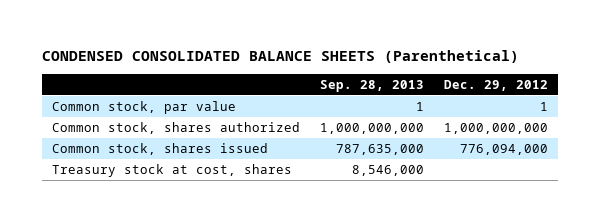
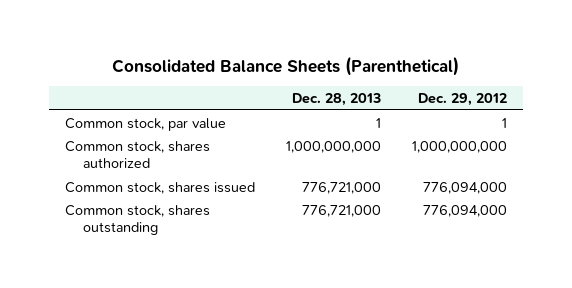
- CONDENSED CONSOLIDATED BALANCE SHEETS (Parenthetical)
+ Consolidated Balance Sheets (Parenthetical)
- | Sep. 28, 2013 | Dec. 29, 2012
+ | Dec. 28, 2013 | Dec. 29, 2012
- Treasury stock at cost, shares | 8,546,000 |
+ Common stock, shares outstanding | 776,721,000 | 776,094,000

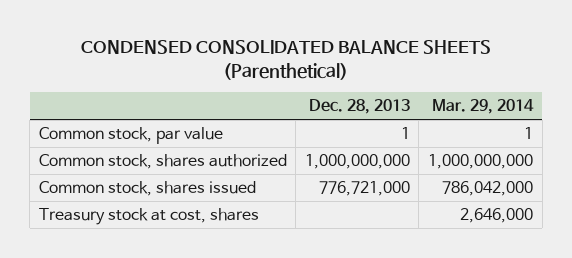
- Consolidated Balance Sheets (Parenthetical)
+ CONDENSED CONSOLIDATED BALANCE SHEETS (Parenthetical)
- | Dec. 28, 2013 | Dec. 29, 2012
+ | Dec. 28, 2013 | Mar. 29, 2014
- Common stock, shares outstanding | 776,721,000 | 776,094,000
+ Treasury stock at cost, shares | | 2,646,000

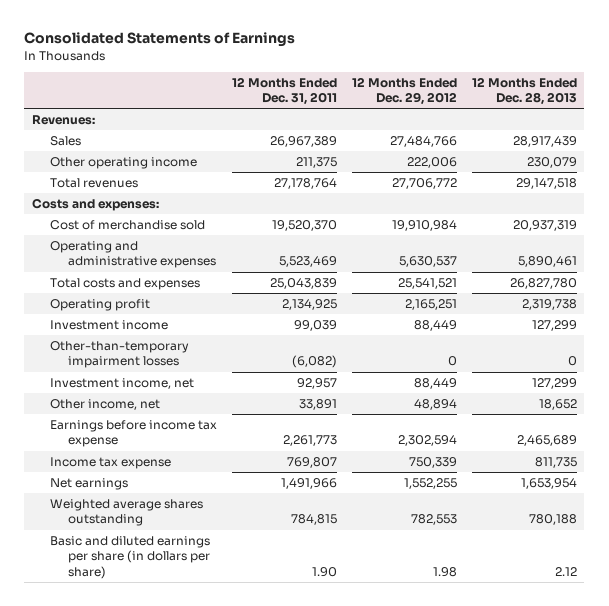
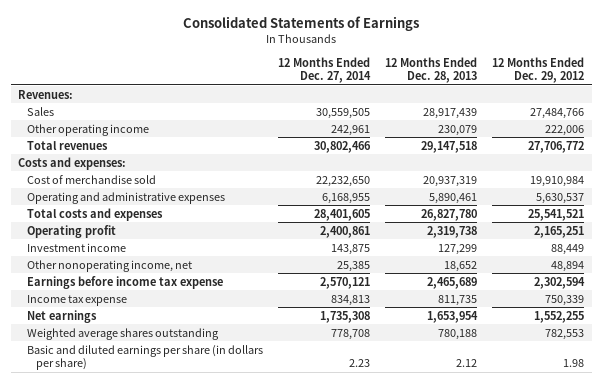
- | 12 Months Ended Dec. 31, 2011 | 12 Months Ended Dec. 29, 2012 | 12 Months Ended Dec. 28, 2013
+ | 12 Months Ended Dec. 27, 2014 | 12 Months Ended Dec. 28, 2013 | 12 Months Ended Dec. 29, 2012
- Other-than-temporary impairment losses | (6,082) | 0 | 0
- Investment income, net | 92,957 | 88,449 | 127,299
- Other income, net | 33,891 | 48,894 | 18,652
+ Other nonoperating income, net | 25,385 | 18,652 | 48,894

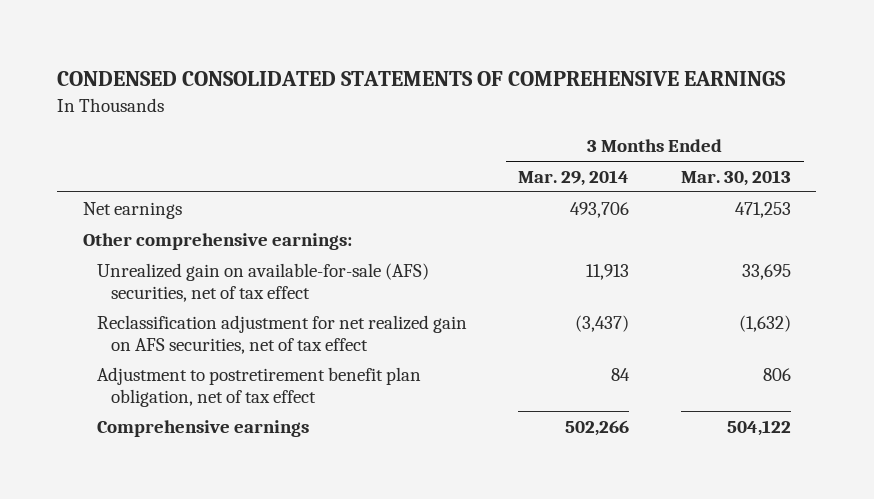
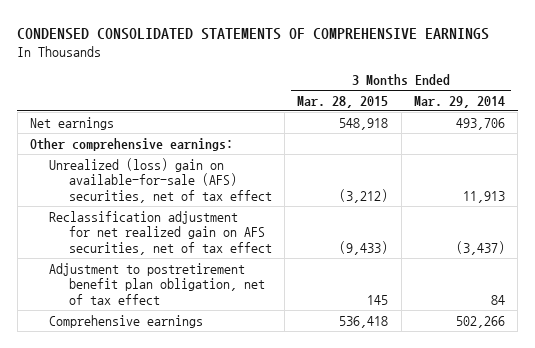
- | 3 Months Ended Mar. 29, 2014 | 3 Months Ended Mar. 30, 2013
+ | 3 Months Ended Mar. 28, 2015 | 3 Months Ended Mar. 29, 2014
- Unrealized gain on available-for-sale (AFS) securities, net of tax effect | 11,913 | 33,695
+ Unrealized (loss) gain on available-for-sale (AFS) securities, net of tax effect | (3,212) | 11,913

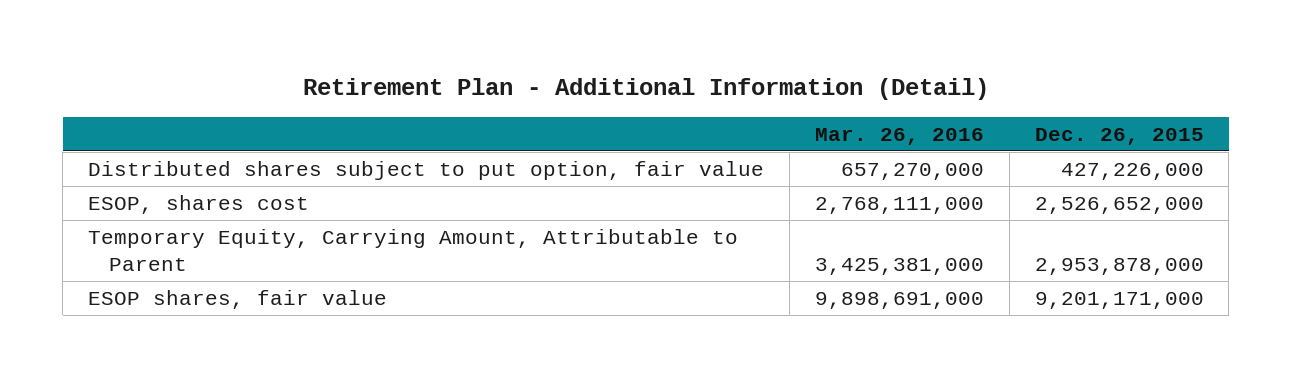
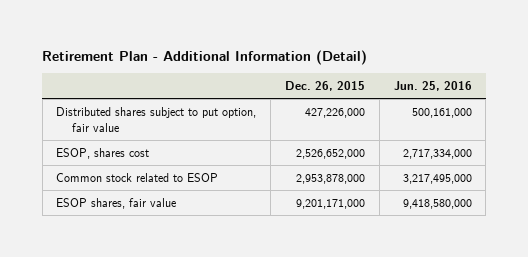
- | Mar. 26, 2016 | Dec. 26, 2015
+ | Dec. 26, 2015 | Jun. 25, 2016
- Temporary Equity, Carrying Amount, Attributable to Parent | 3,425,381,000 | 2,953,878,000
+ Common stock related to ESOP | 2,953,878,000 | 3,217,495,000

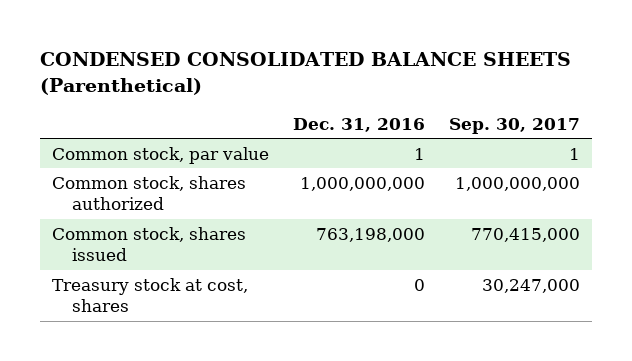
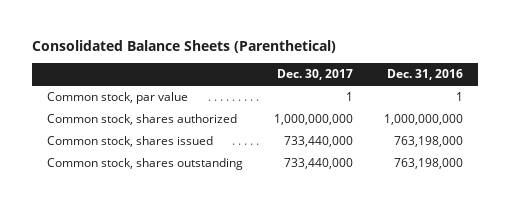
- CONDENSED CONSOLIDATED BALANCE SHEETS (Parenthetical)
+ Consolidated Balance Sheets (Parenthetical)
- | Dec. 31, 2016 | Sep. 30, 2017
+ | Dec. 30, 2017 | Dec. 31, 2016
- Treasury stock at cost, shares | 0 | 30,247,000
+ Common stock, shares outstanding | 733,440,000 | 763,198,000

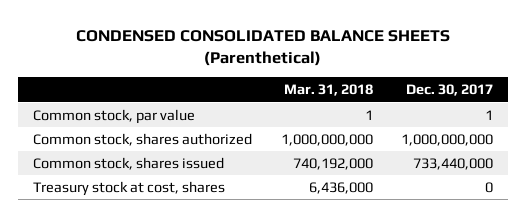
- Consolidated Balance Sheets (Parenthetical)
+ CONDENSED CONSOLIDATED BALANCE SHEETS (Parenthetical)
- | Dec. 30, 2017 | Dec. 31, 2016
+ | Mar. 31, 2018 | Dec. 30, 2017
- Common stock, shares outstanding | 733,440,000 | 763,198,000
+ Treasury stock at cost, shares | 6,436,000 | 0

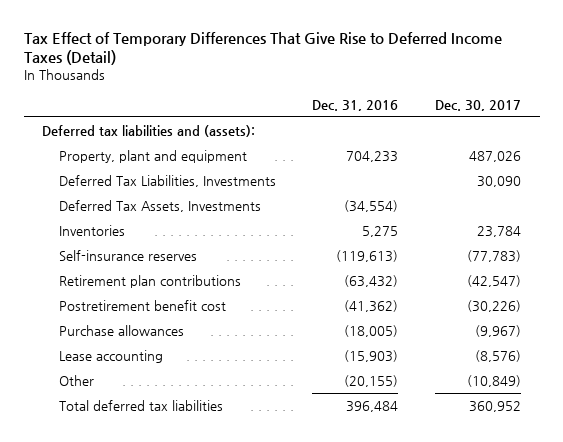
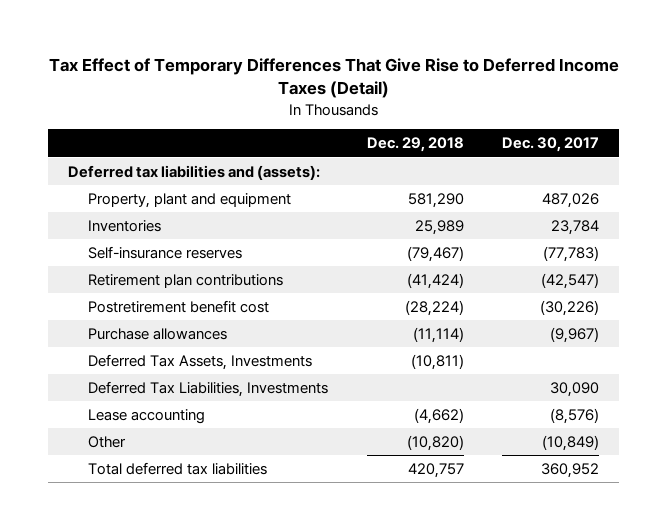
- | Dec. 31, 2016 | Dec. 30, 2017
+ | Dec. 29, 2018 | Dec. 30, 2017
moved down: Deferred Tax Assets, Investments | (10,811) |
moved down: Deferred Tax Liabilities, Investments | | 30,090

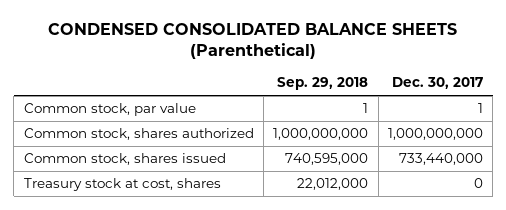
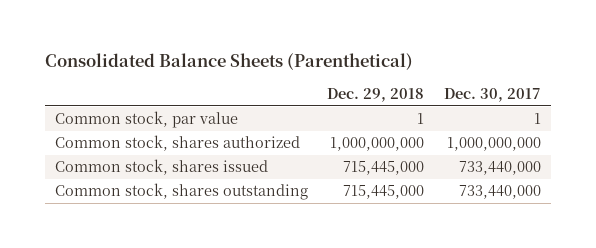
- CONDENSED CONSOLIDATED BALANCE SHEETS (Parenthetical)
+ Consolidated Balance Sheets (Parenthetical)
- | Sep. 29, 2018 | Dec. 30, 2017
+ | Dec. 29, 2018 | Dec. 30, 2017
- Treasury stock at cost, shares | 22,012,000 | 0
+ Common stock, shares outstanding | 715,445,000 | 733,440,000

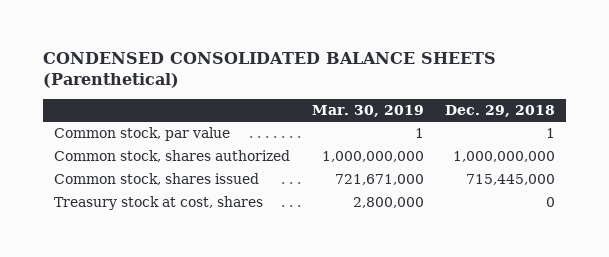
- Consolidated Balance Sheets (Parenthetical)
+ CONDENSED CONSOLIDATED BALANCE SHEETS (Parenthetical)
- | Dec. 29, 2018 | Dec. 30, 2017
+ | Mar. 30, 2019 | Dec. 29, 2018
- Common stock, shares outstanding | 715,445,000 | 733,440,000
+ Treasury stock at cost, shares | 2,800,000 | 0

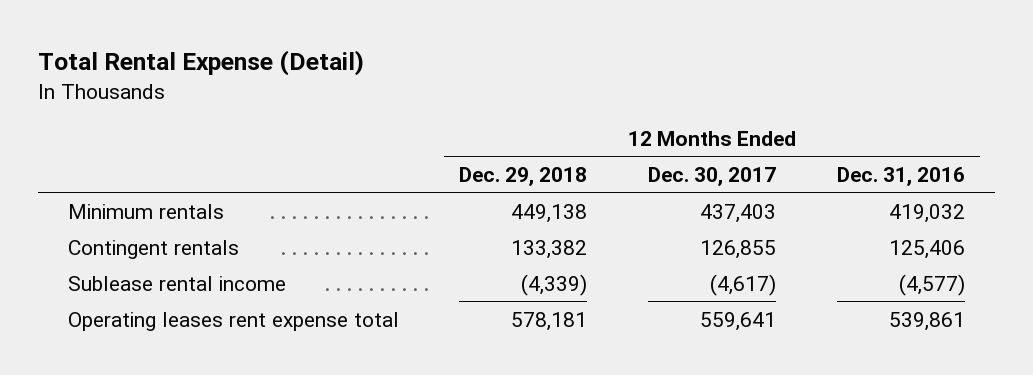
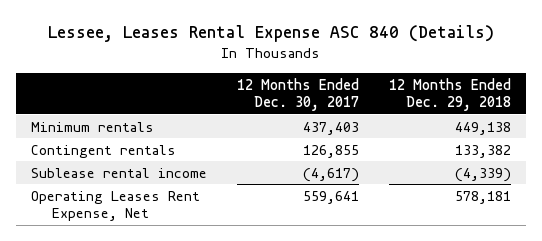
- Total Rental Expense (Detail)
+ Lessee, Leases Rental Expense ASC 840 (Details)
- | 12 Months Ended Dec. 29, 2018 | 12 Months Ended Dec. 30, 2017 | 12 Months Ended Dec. 31, 2016
+ | 12 Months Ended Dec. 30, 2017 | 12 Months Ended Dec. 29, 2018
- Operating leases rent expense total | 578,181 | 559,641 | 539,861
+ Operating Leases Rent Expense, Net | 559,641 | 578,181

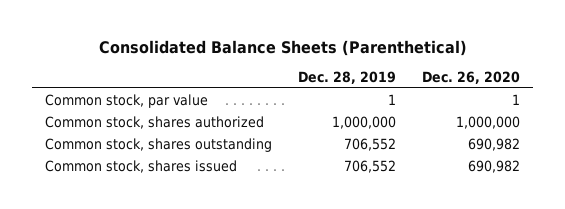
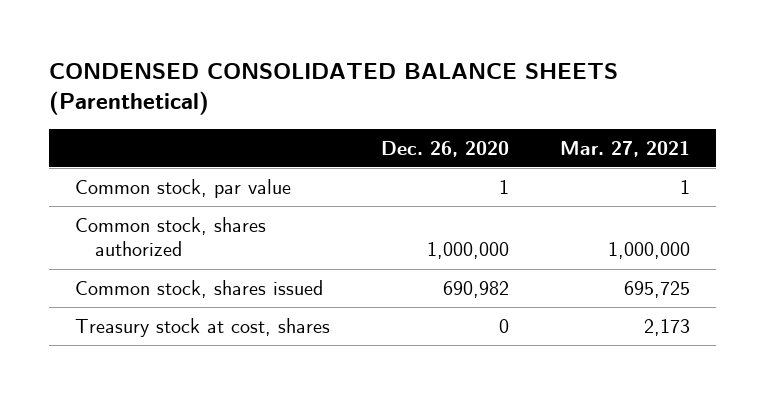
- Consolidated Balance Sheets (Parenthetical)
+ CONDENSED CONSOLIDATED BALANCE SHEETS (Parenthetical)
- | Dec. 28, 2019 | Dec. 26, 2020
+ | Dec. 26, 2020 | Mar. 27, 2021
- Common stock, shares outstanding | 706,552 | 690,982
+ Treasury stock at cost, shares | 0 | 2,173

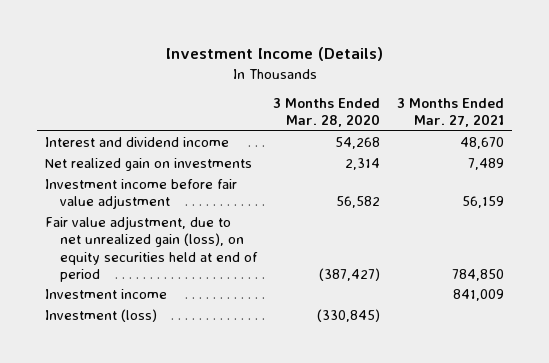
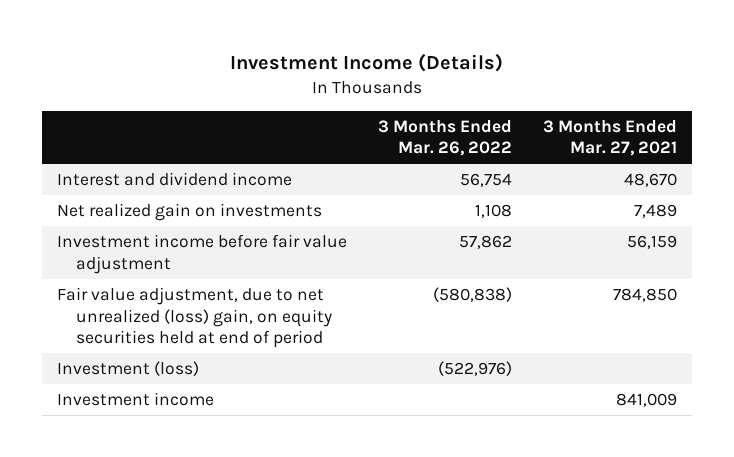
- | 3 Months Ended Mar. 28, 2020 | 3 Months Ended Mar. 27, 2021
+ | 3 Months Ended Mar. 26, 2022 | 3 Months Ended Mar. 27, 2021
- Fair value adjustment, due to net unrealized gain (loss), on equity securities held at end of period | (387,427) | 784,850
+ Fair value adjustment, due to net unrealized (loss) gain, on equity securities held at end of period | (580,838) | 784,850
moved down: Investment income | | 841,009

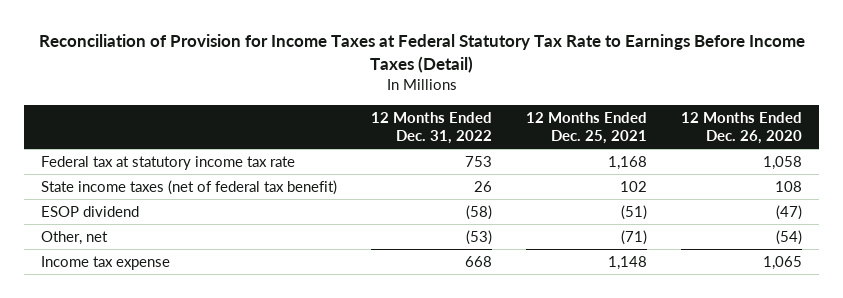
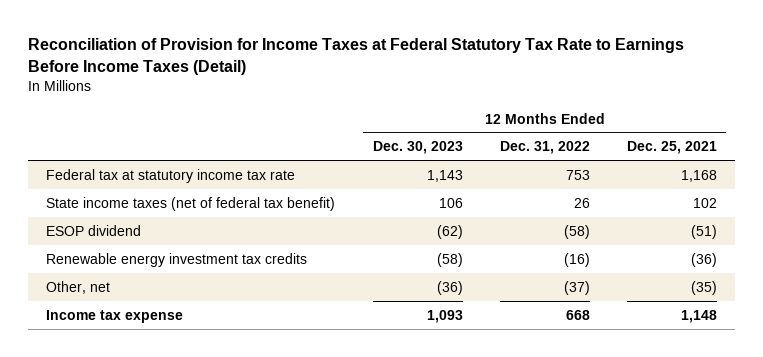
- | 12 Months Ended Dec. 31, 2022 | 12 Months Ended Dec. 25, 2021 | 12 Months Ended Dec. 26, 2020
+ | 12 Months Ended Dec. 30, 2023 | 12 Months Ended Dec. 31, 2022 | 12 Months Ended Dec. 25, 2021
- Other, net | (53) | (71) | (54)
+ Renewable energy investment tax credits | (58) | (16) | (36)
+ Other, net | (36) | (37) | (35)

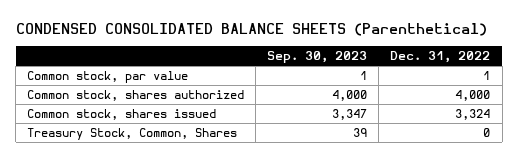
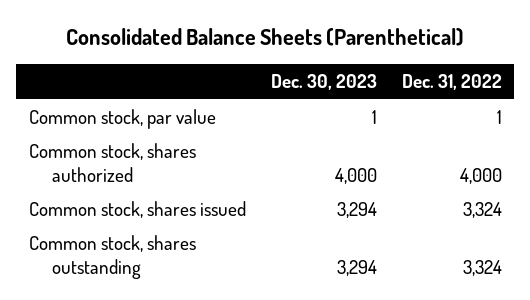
- CONDENSED CONSOLIDATED BALANCE SHEETS (Parenthetical)
+ Consolidated Balance Sheets (Parenthetical)
- | Sep. 30, 2023 | Dec. 31, 2022
+ | Dec. 30, 2023 | Dec. 31, 2022
- Treasury Stock, Common, Shares | 39 | 0
+ Common stock, shares outstanding | 3,294 | 3,324

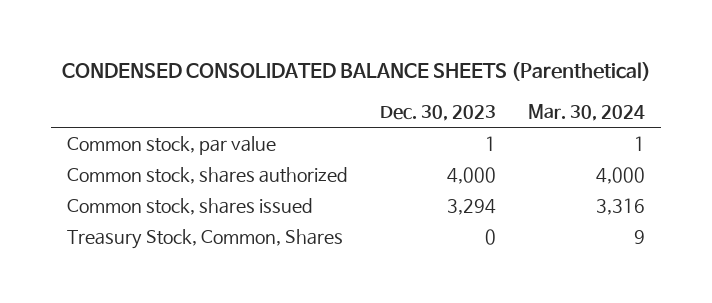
- Consolidated Balance Sheets (Parenthetical)
+ CONDENSED CONSOLIDATED BALANCE SHEETS (Parenthetical)
- | Dec. 30, 2023 | Dec. 31, 2022
+ | Dec. 30, 2023 | Mar. 30, 2024
- Common stock, shares outstanding | 3,294 | 3,324
+ Treasury Stock, Common, Shares | 0 | 9

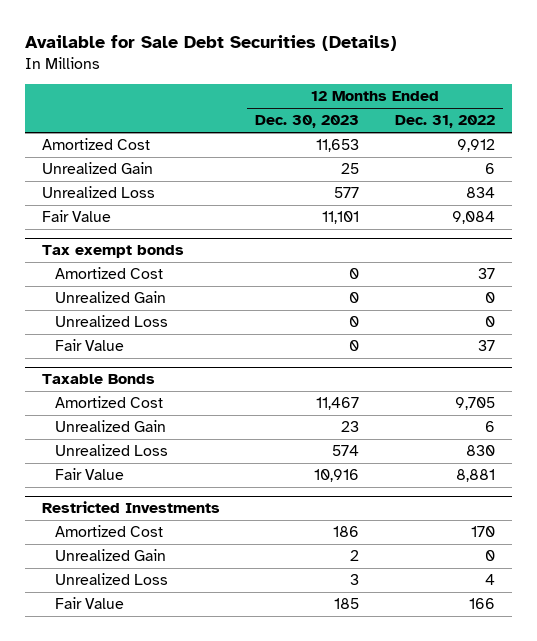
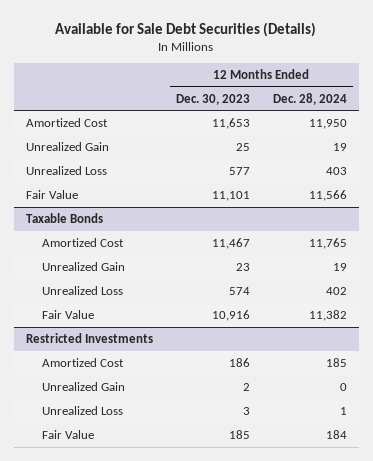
- | 12 Months Ended Dec. 30, 2023 | 12 Months Ended Dec. 31, 2022
+ | 12 Months Ended Dec. 30, 2023 | 12 Months Ended Dec. 28, 2024
- Tax exempt bonds
- Amortized Cost | 0 | 37
- Unrealized Gain | 0 | 0
- Unrealized Loss | 0 | 0
- Fair Value | 0 | 37

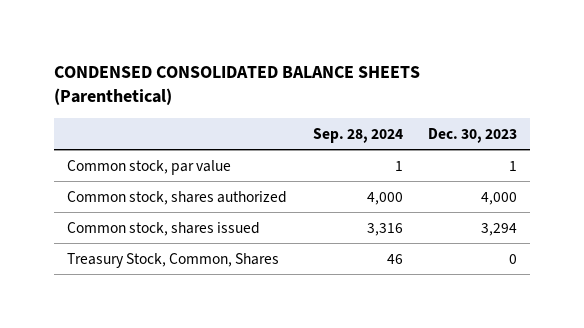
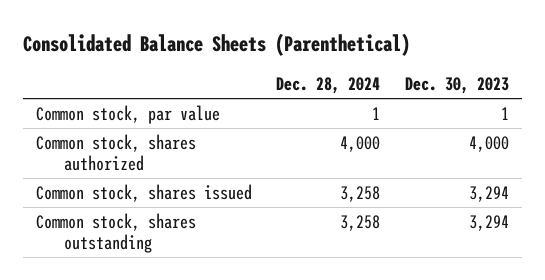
- CONDENSED CONSOLIDATED BALANCE SHEETS (Parenthetical)
+ Consolidated Balance Sheets (Parenthetical)
- | Sep. 28, 2024 | Dec. 30, 2023
+ | Dec. 28, 2024 | Dec. 30, 2023
- Treasury Stock, Common, Shares | 46 | 0
+ Common stock, shares outstanding | 3,258 | 3,294

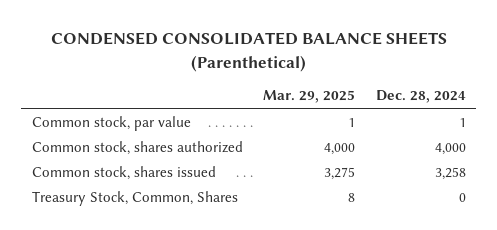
- Consolidated Balance Sheets (Parenthetical)
+ CONDENSED CONSOLIDATED BALANCE SHEETS (Parenthetical)
- | Dec. 28, 2024 | Dec. 30, 2023
+ | Mar. 29, 2025 | Dec. 28, 2024
- Common stock, shares outstanding | 3,258 | 3,294
+ Treasury Stock, Common, Shares | 8 | 0

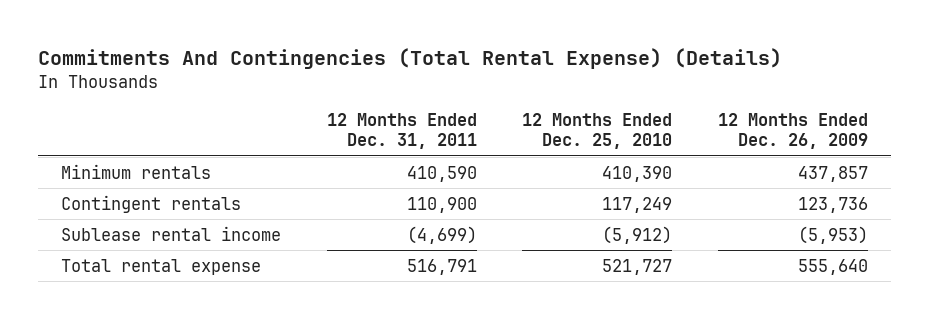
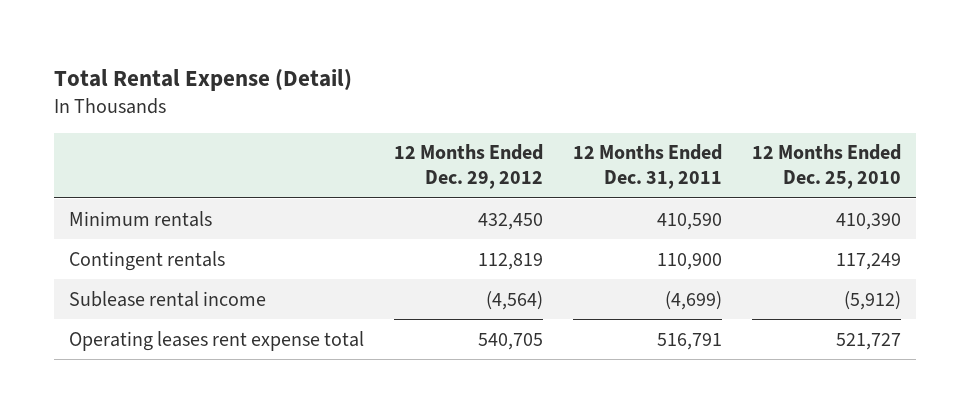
- Commitments And Contingencies (Total Rental Expense) (Details)
+ Total Rental Expense (Detail)
- | 12 Months Ended Dec. 31, 2011 | 12 Months Ended Dec. 25, 2010 | 12 Months Ended Dec. 26, 2009
+ | 12 Months Ended Dec. 29, 2012 | 12 Months Ended Dec. 31, 2011 | 12 Months Ended Dec. 25, 2010
- Total rental expense | 516,791 | 521,727 | 555,640
+ Operating leases rent expense total | 540,705 | 516,791 | 521,727

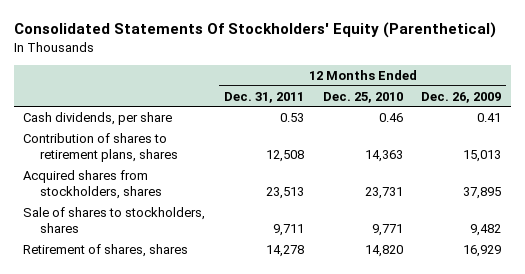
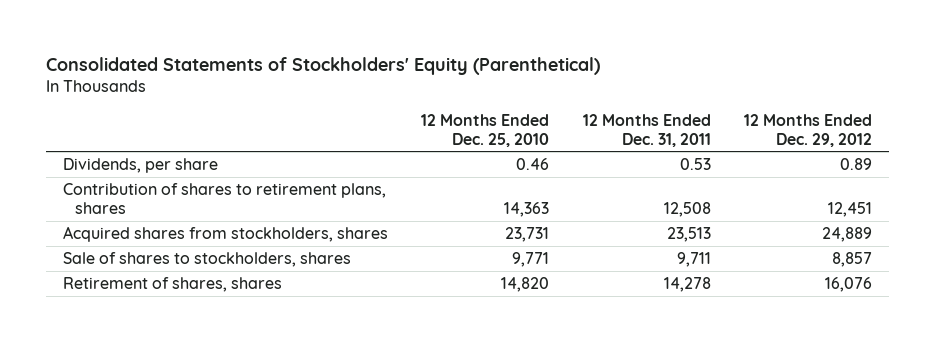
- Consolidated Statements Of Stockholders' Equity (Parenthetical)
+ Consolidated Statements of Stockholders' Equity (Parenthetical)
- | 12 Months Ended Dec. 31, 2011 | 12 Months Ended Dec. 25, 2010 | 12 Months Ended Dec. 26, 2009
+ | 12 Months Ended Dec. 25, 2010 | 12 Months Ended Dec. 31, 2011 | 12 Months Ended Dec. 29, 2012
- Cash dividends, per share | 0.53 | 0.46 | 0.41
+ Dividends, per share | 0.46 | 0.53 | 0.89

